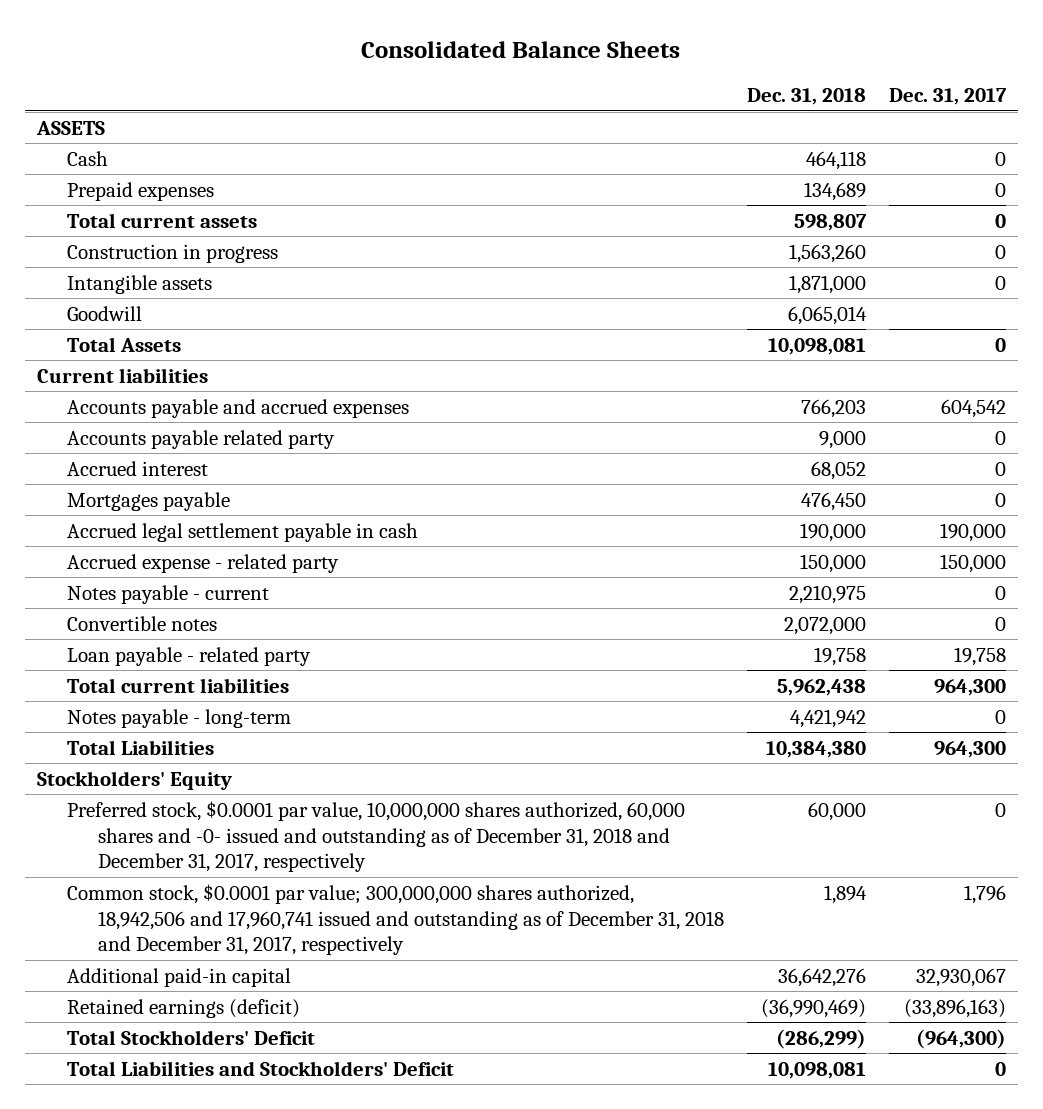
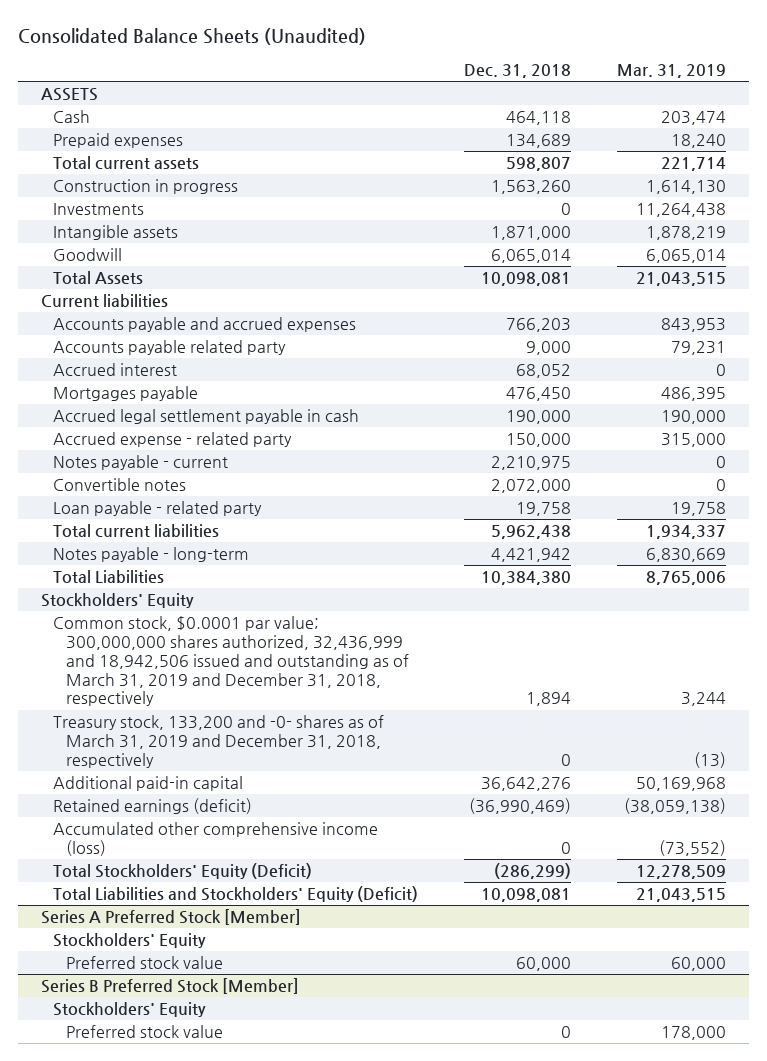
- Consolidated Balance Sheets
+ Consolidated Balance Sheets (Unaudited)
- | Dec. 31, 2018 | Dec. 31, 2017
+ | Dec. 31, 2018 | Mar. 31, 2019
+ Investments | 0 | 11,264,438
- Preferred stock, $0.0001 par value, 10,000,000 shares authorized, 60,000 shares and -0- issued and outstanding as of December 31, 2018 and December 31, 2017, respectively | 60,000 | 0
- Common stock, $0.0001 par value; 300,000,000 shares authorized, 18,942,506 and 17,960,741 issued and outstanding as of December 31, 2018 and December 31, 2017, respectively | 1,894 | 1,796
+ Common stock, $0.0001 par value; 300,000,000 shares authorized, 32,436,999 and 18,942,506 issued and outstanding as of March 31, 2019 and December 31, 2018, respectively | 1,894 | 3,244
+ Treasury stock, 133,200 and -0- shares as of March 31, 2019 and December 31, 2018, respectively | 0 | (13)
- Total Stockholders' Deficit | (286,299) | (964,300)
- Total Liabilities and Stockholders' Deficit | 10,098,081 | 0
+ Accumulated other comprehensive income (loss) | 0 | (73,552)
+ Total Stockholders' Equity (Deficit) | (286,299) | 12,278,509
+ Total Liabilities and Stockholders' Equity (Deficit) | 10,098,081 | 21,043,515
+ Series A Preferred Stock [Member]
+ Stockholders' Equity
+ Preferred stock value | 60,000 | 60,000
+ Series B Preferred Stock [Member]
+ Stockholders' Equity
+ Preferred stock value | 0 | 178,000

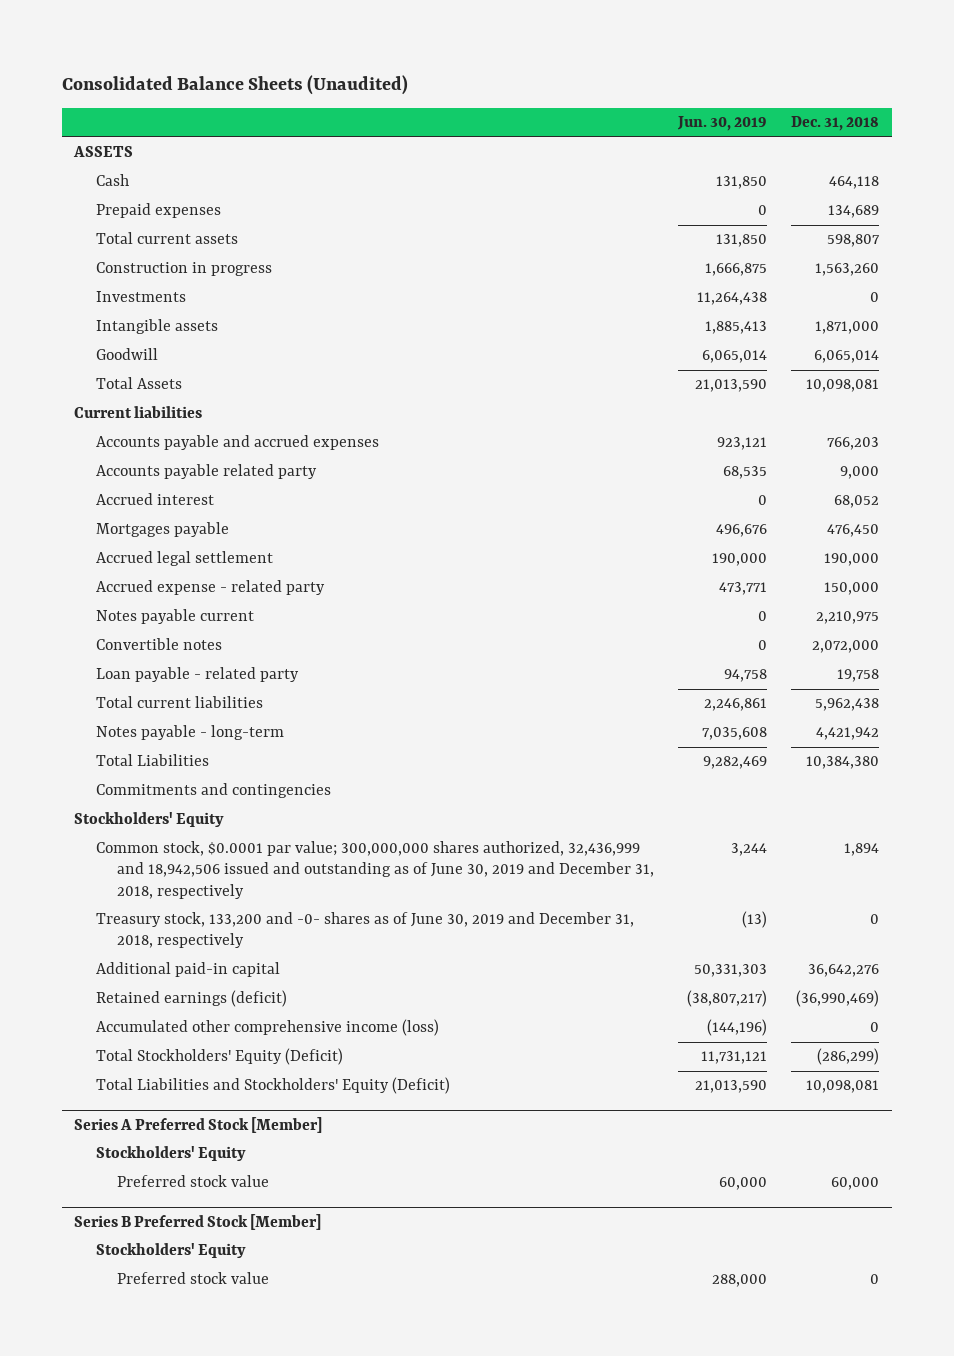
- | Dec. 31, 2018 | Mar. 31, 2019
+ | Jun. 30, 2019 | Dec. 31, 2018
- Accrued legal settlement payable in cash | 190,000 | 190,000
+ Accrued legal settlement | 190,000 | 190,000
- Notes payable - current | 2,210,975 | 0
+ Notes payable current | 0 | 2,210,975
+ Commitments and contingencies
- Common stock, $0.0001 par value; 300,000,000 shares authorized, 32,436,999 and 18,942,506 issued and outstanding as of March 31, 2019 and December 31, 2018, respectively | 1,894 | 3,244
- Treasury stock, 133,200 and -0- shares as of March 31, 2019 and December 31, 2018, respectively | 0 | (13)
+ Common stock, $0.0001 par value; 300,000,000 shares authorized, 32,436,999 and 18,942,506 issued and outstanding as of June 30, 2019 and December 31, 2018, respectively | 3,244 | 1,894
+ Treasury stock, 133,200 and -0- shares as of June 30, 2019 and December 31, 2018, respectively | (13) | 0

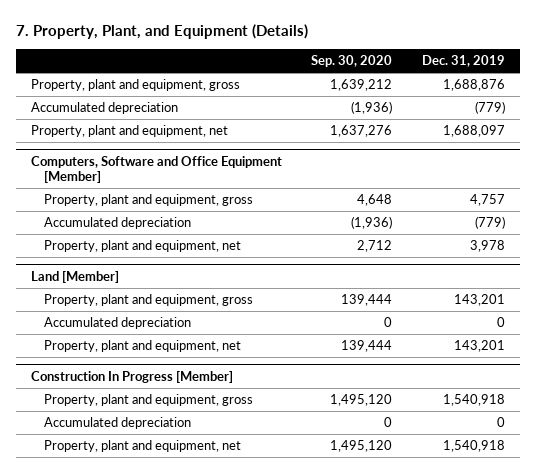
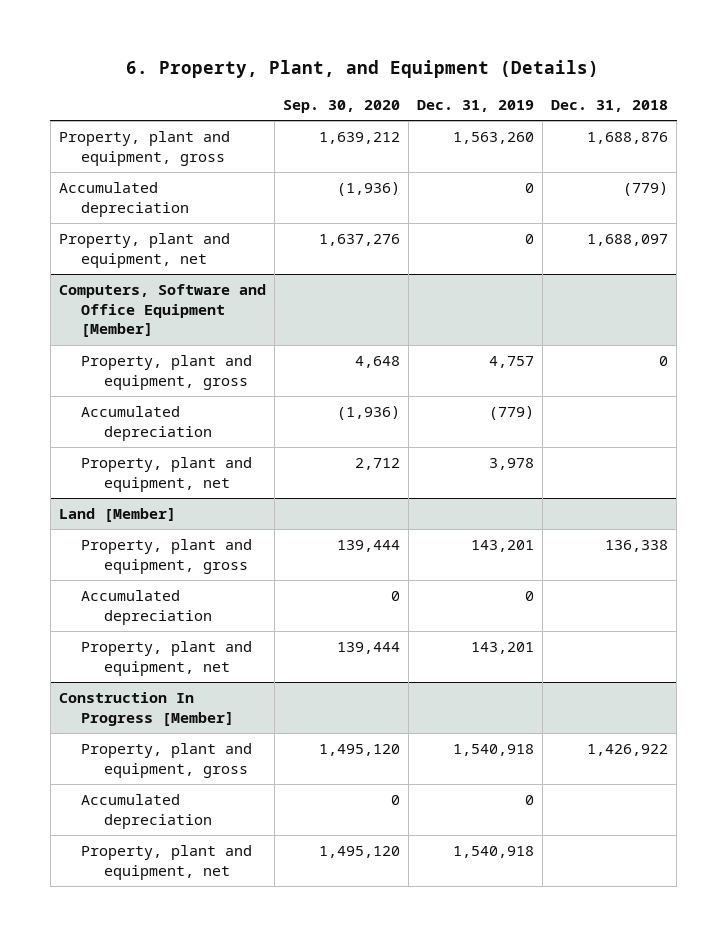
- 7. Property, Plant, and Equipment (Details)
+ 6. Property, Plant, and Equipment (Details)
- | Sep. 30, 2020 | Dec. 31, 2019
+ | Sep. 30, 2020 | Dec. 31, 2019 | Dec. 31, 2018
- Property, plant and equipment, gross | 1,639,212 | 1,688,876
- Accumulated depreciation | (1,936) | (779)
- Property, plant and equipment, net | 1,637,276 | 1,688,097
+ Property, plant and equipment, gross | 1,639,212 | 1,563,260 | 1,688,876
+ Accumulated depreciation | (1,936) | 0 | (779)
+ Property, plant and equipment, net | 1,637,276 | 0 | 1,688,097

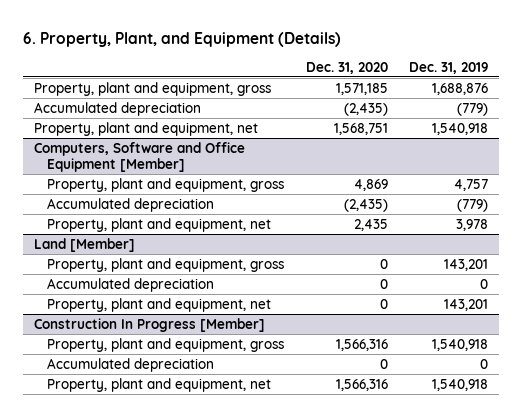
- | Sep. 30, 2020 | Dec. 31, 2019 | Dec. 31, 2018
+ | Dec. 31, 2020 | Dec. 31, 2019
- Property, plant and equipment, gross | 1,639,212 | 1,563,260 | 1,688,876
- Accumulated depreciation | (1,936) | 0 | (779)
- Property, plant and equipment, net | 1,637,276 | 0 | 1,688,097
+ Property, plant and equipment, gross | 1,571,185 | 1,688,876
+ Accumulated depreciation | (2,435) | (779)
+ Property, plant and equipment, net | 1,568,751 | 1,540,918

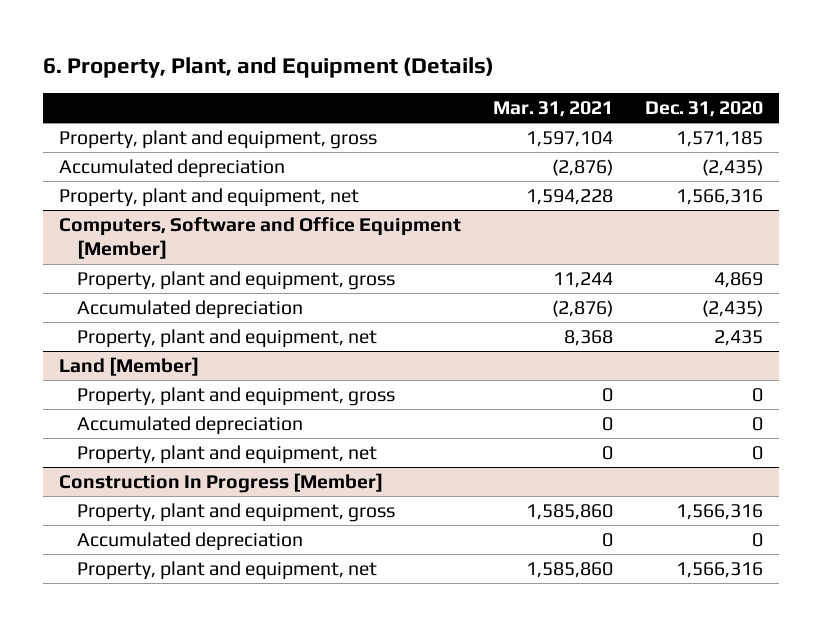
- | Dec. 31, 2020 | Dec. 31, 2019
+ | Mar. 31, 2021 | Dec. 31, 2020
- Property, plant and equipment, net | 1,568,751 | 1,540,918
+ Property, plant and equipment, net | 1,594,228 | 1,566,316

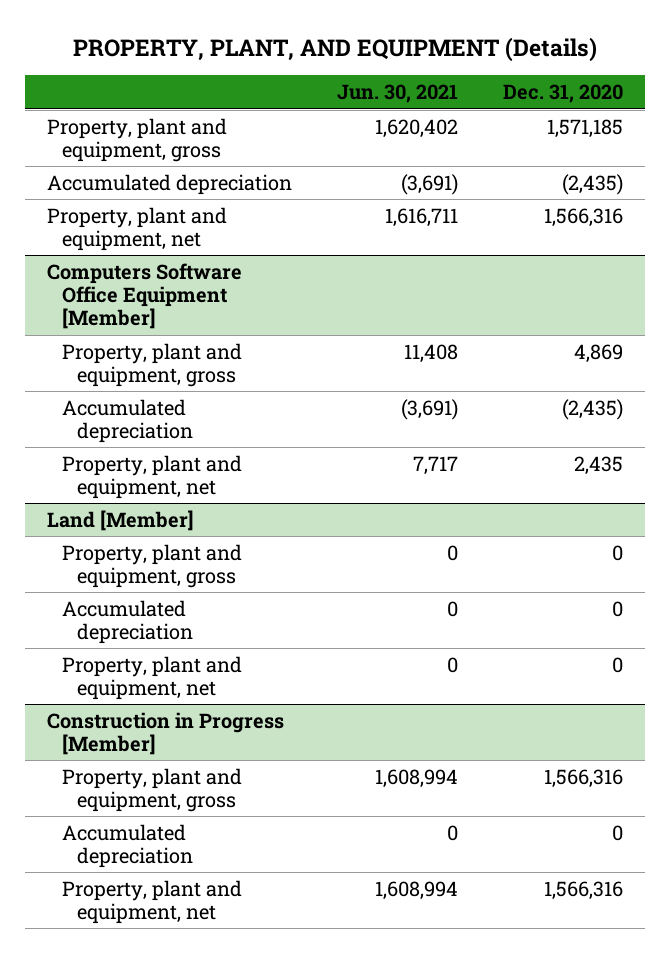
- 6. Property, Plant, and Equipment (Details)
+ PROPERTY, PLANT, AND EQUIPMENT (Details)
- | Mar. 31, 2021 | Dec. 31, 2020
+ | Jun. 30, 2021 | Dec. 31, 2020
- Computers, Software and Office Equipment [Member]
+ Computers Software Office Equipment [Member]
- Construction In Progress [Member]
+ Construction in Progress [Member]

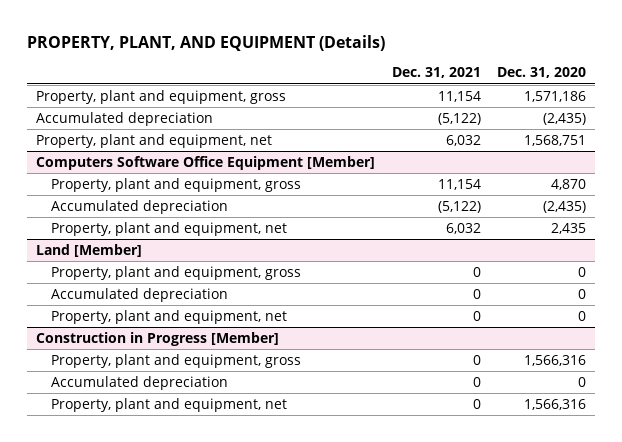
- | Jun. 30, 2021 | Dec. 31, 2020
+ | Dec. 31, 2021 | Dec. 31, 2020
- Property, plant and equipment, gross | 1,620,402 | 1,571,185
+ Property, plant and equipment, gross | 11,154 | 1,571,186
- Property, plant and equipment, net | 1,616,711 | 1,566,316
+ Property, plant and equipment, net | 6,032 | 1,568,751
@ Computers Software Office Equipment [Member]
- Property, plant and equipment, gross | 11,408 | 4,869
+ Property, plant and equipment, gross | 11,154 | 4,870

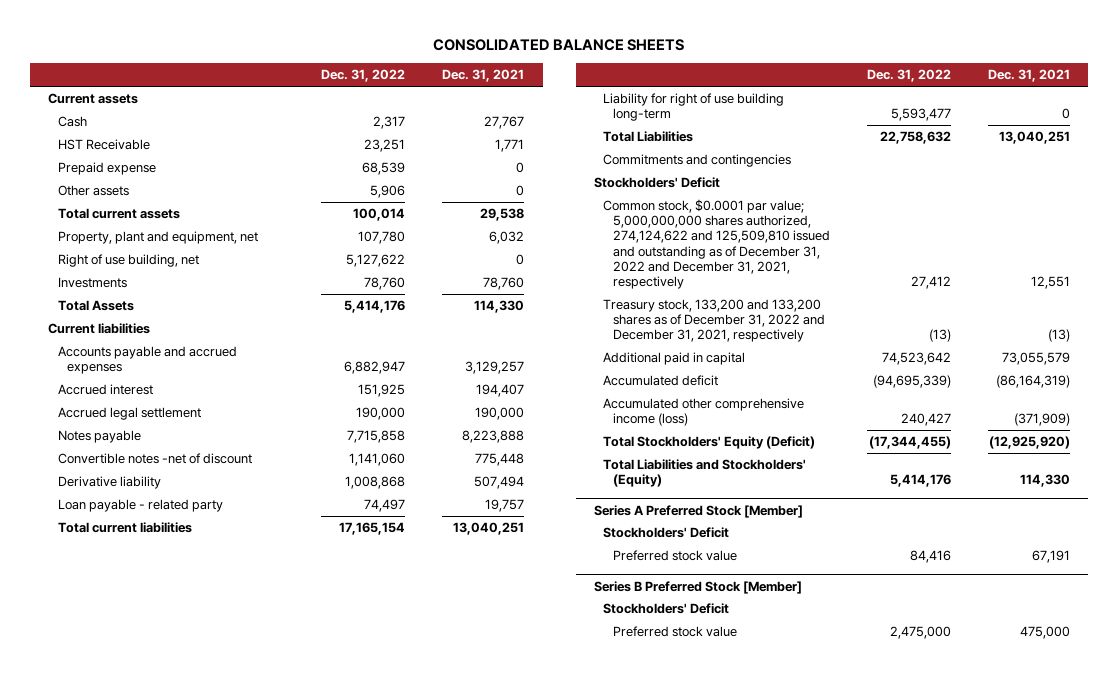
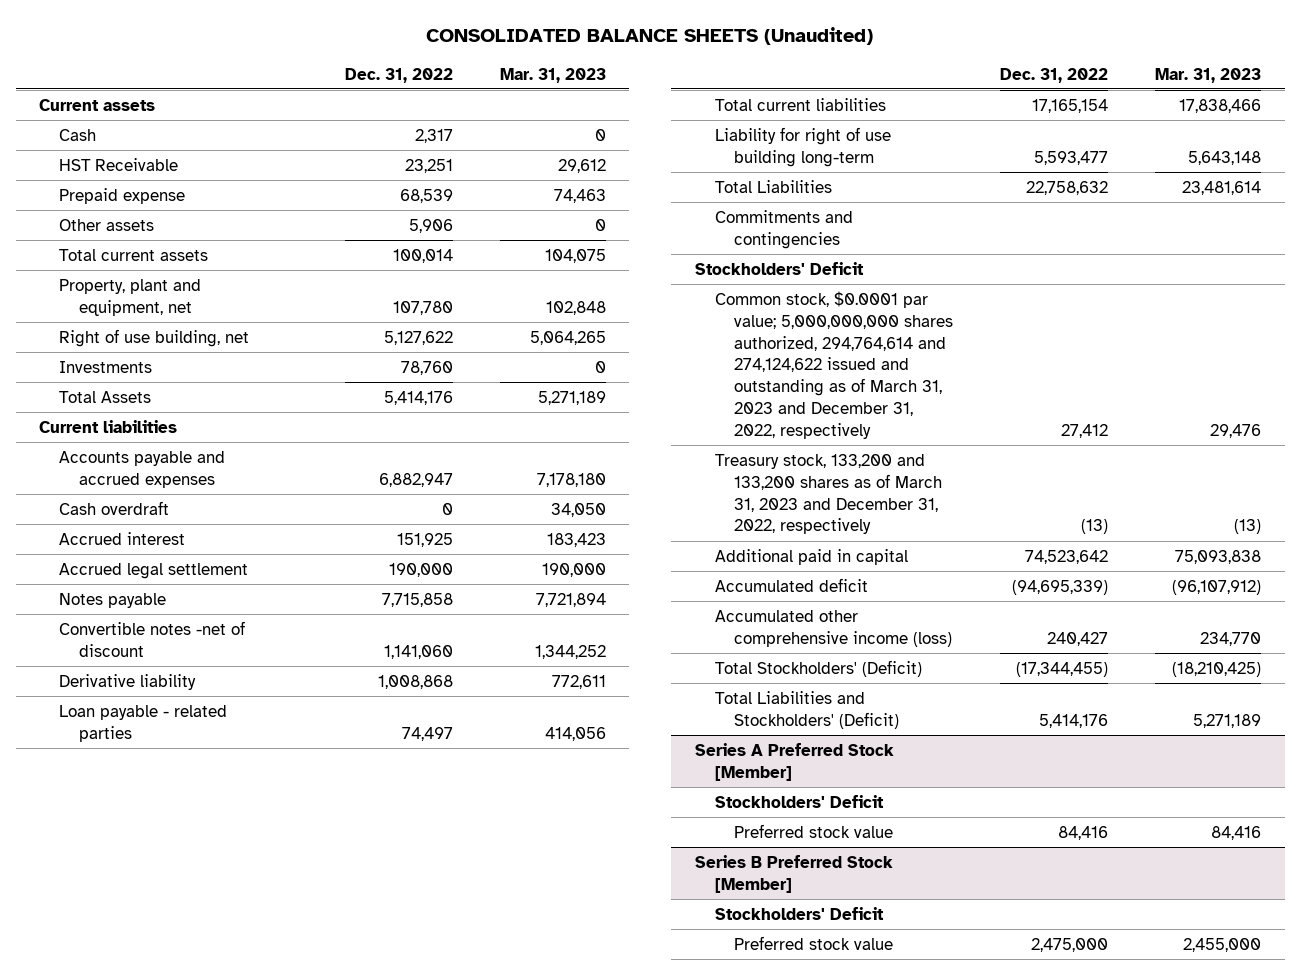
- CONSOLIDATED BALANCE SHEETS
+ CONSOLIDATED BALANCE SHEETS (Unaudited)
- | Dec. 31, 2022 | Dec. 31, 2021
+ | Dec. 31, 2022 | Mar. 31, 2023
+ Cash overdraft | 0 | 34,050
- Loan payable - related party | 74,497 | 19,757
+ Loan payable - related parties | 74,497 | 414,056
- Common stock, $0.0001 par value; 5,000,000,000 shares authorized, 274,124,622 and 125,509,810 issued and outstanding as of December 31, 2022 and December 31, 2021, respectively | 27,412 | 12,551
- Treasury stock, 133,200 and 133,200 shares as of December 31, 2022 and December 31, 2021, respectively | (13) | (13)
+ Common stock, $0.0001 par value; 5,000,000,000 shares authorized, 294,764,614 and 274,124,622 issued and outstanding as of March 31, 2023 and December 31, 2022, respectively | 27,412 | 29,476
+ Treasury stock, 133,200 and 133,200 shares as of March 31, 2023 and December 31, 2022, respectively | (13) | (13)
- Total Stockholders' Equity (Deficit) | (17,344,455) | (12,925,920)
- Total Liabilities and Stockholders' (Equity) | 5,414,176 | 114,330
+ Total Stockholders' (Deficit) | (17,344,455) | (18,210,425)
+ Total Liabilities and Stockholders' (Deficit) | 5,414,176 | 5,271,189

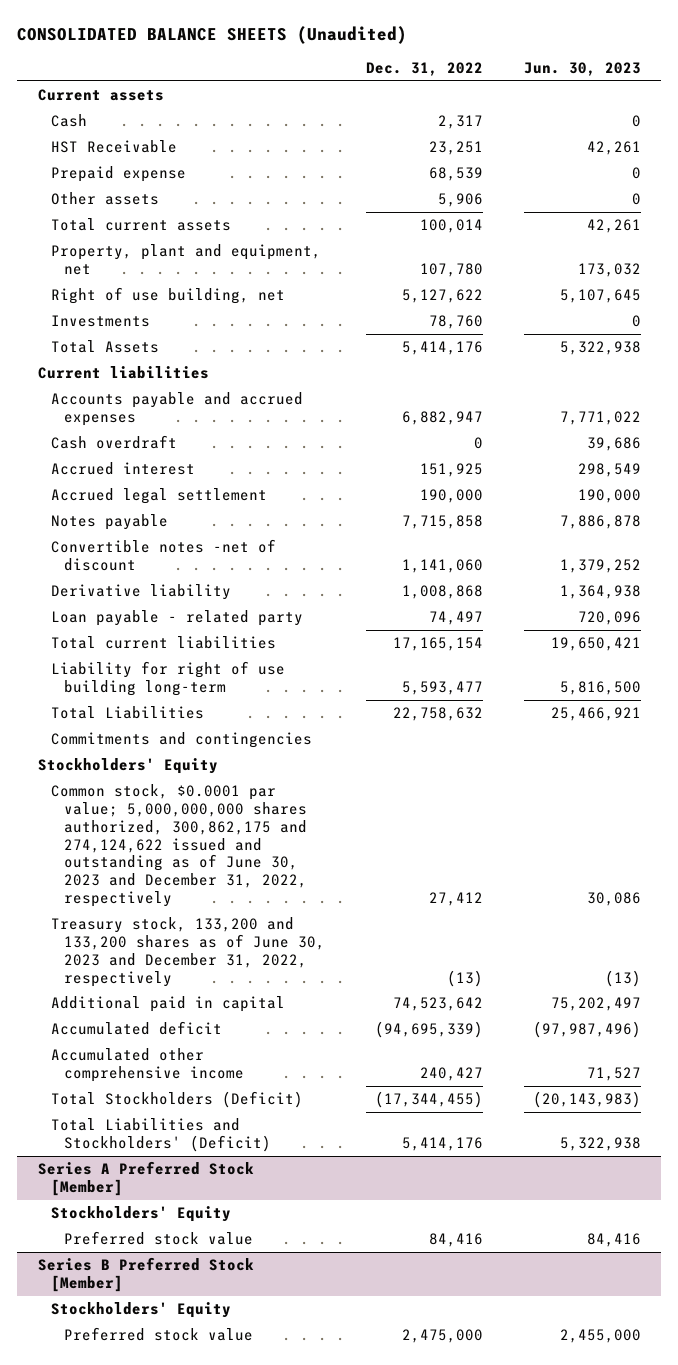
- | Dec. 31, 2022 | Mar. 31, 2023
+ | Dec. 31, 2022 | Jun. 30, 2023
- Loan payable - related parties | 74,497 | 414,056
+ Loan payable - related party | 74,497 | 720,096
- Stockholders' Deficit
- Common stock, $0.0001 par value; 5,000,000,000 shares authorized, 294,764,614 and 274,124,622 issued and outstanding as of March 31, 2023 and December 31, 2022, respectively | 27,412 | 29,476
- Treasury stock, 133,200 and 133,200 shares as of March 31, 2023 and December 31, 2022, respectively | (13) | (13)
+ Stockholders' Equity
+ Common stock, $0.0001 par value; 5,000,000,000 shares authorized, 300,862,175 and 274,124,622 issued and outstanding as of June 30, 2023 and December 31, 2022, respectively | 27,412 | 30,086
+ Treasury stock, 133,200 and 133,200 shares as of June 30, 2023 and December 31, 2022, respectively | (13) | (13)
- Accumulated other comprehensive income (loss) | 240,427 | 234,770
- Total Stockholders' (Deficit) | (17,344,455) | (18,210,425)
+ Accumulated other comprehensive income | 240,427 | 71,527
+ Total Stockholders (Deficit) | (17,344,455) | (20,143,983)
@ Series A Preferred Stock [Member]
- Stockholders' Deficit
+ Stockholders' Equity
@ Series B Preferred Stock [Member]
- Stockholders' Deficit
+ Stockholders' Equity

